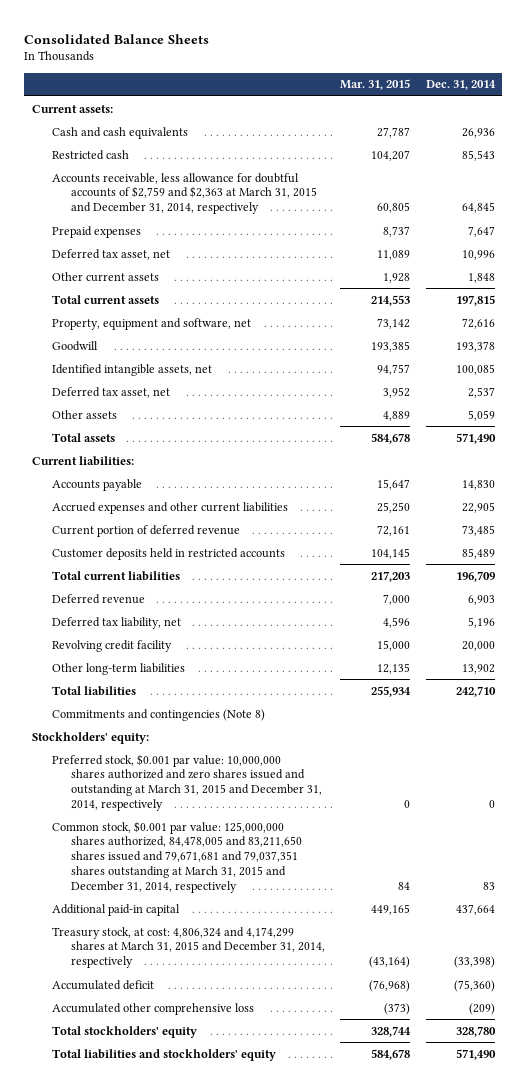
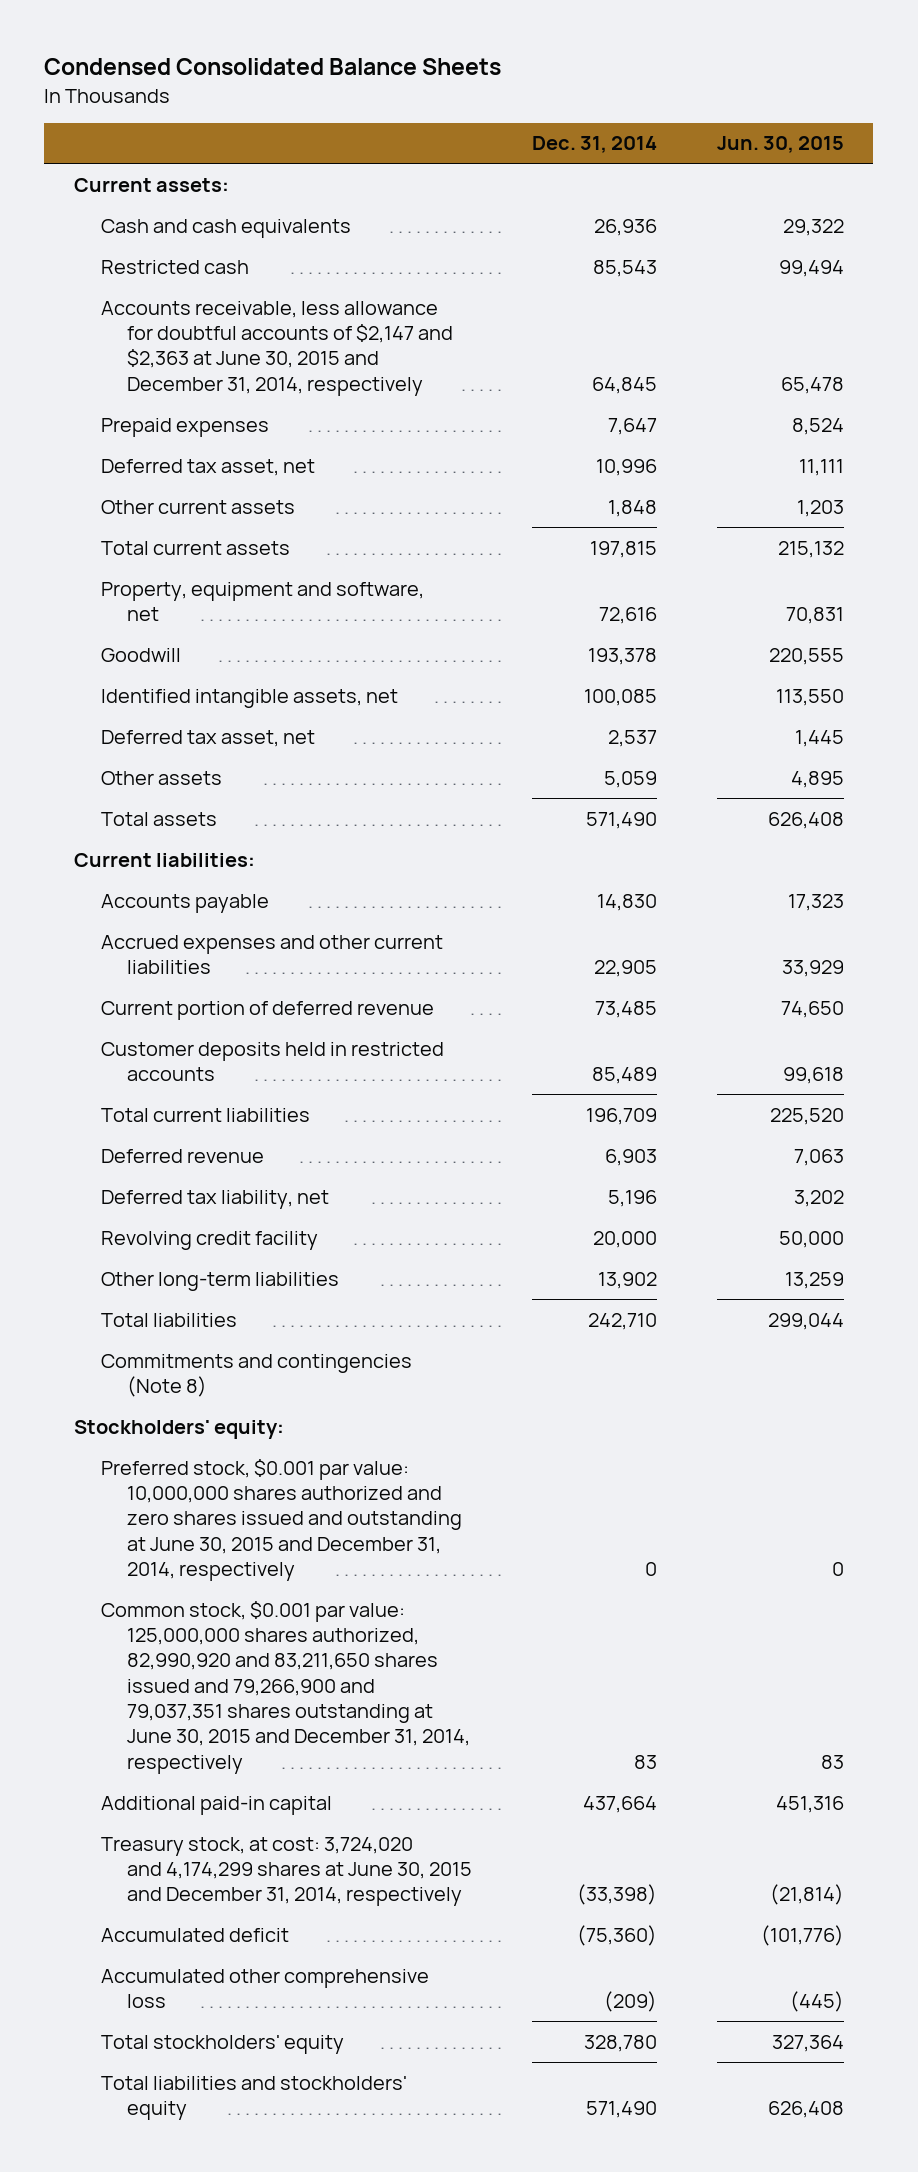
- Consolidated Balance Sheets
+ Condensed Consolidated Balance Sheets
- | Mar. 31, 2015 | Dec. 31, 2014
+ | Dec. 31, 2014 | Jun. 30, 2015
- Accounts receivable, less allowance for doubtful accounts of $2,759 and $2,363 at March 31, 2015 and December 31, 2014, respectively | 60,805 | 64,845
+ Accounts receivable, less allowance for doubtful accounts of $2,147 and $2,363 at June 30, 2015 and December 31, 2014, respectively | 64,845 | 65,478
- Preferred stock, $0.001 par value: 10,000,000 shares authorized and zero shares issued and outstanding at March 31, 2015 and December 31, 2014, respectively | 0 | 0
- Common stock, $0.001 par value: 125,000,000 shares authorized, 84,478,005 and 83,211,650 shares issued and 79,671,681 and 79,037,351 shares outstanding at March 31, 2015 and December 31, 2014, respectively | 84 | 83
+ Preferred stock, $0.001 par value: 10,000,000 shares authorized and zero shares issued and outstanding at June 30, 2015 and December 31, 2014, respectively | 0 | 0
+ Common stock, $0.001 par value: 125,000,000 shares authorized, 82,990,920 and 83,211,650 shares issued and 79,266,900 and 79,037,351 shares outstanding at June 30, 2015 and December 31, 2014, respectively | 83 | 83
- Treasury stock, at cost: 4,806,324 and 4,174,299 shares at March 31, 2015 and December 31, 2014, respectively | (43,164) | (33,398)
+ Treasury stock, at cost: 3,724,020 and 4,174,299 shares at June 30, 2015 and December 31, 2014, respectively | (33,398) | (21,814)

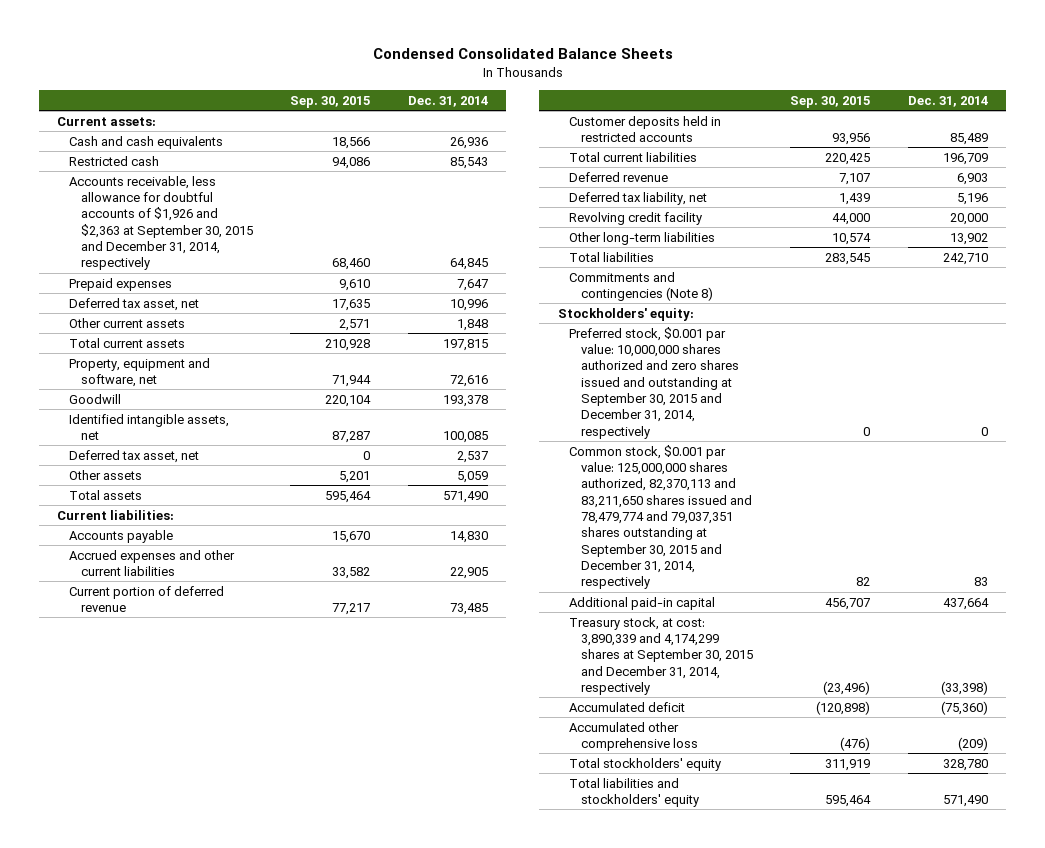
- | Dec. 31, 2014 | Jun. 30, 2015
+ | Sep. 30, 2015 | Dec. 31, 2014
- Accounts receivable, less allowance for doubtful accounts of $2,147 and $2,363 at June 30, 2015 and December 31, 2014, respectively | 64,845 | 65,478
+ Accounts receivable, less allowance for doubtful accounts of $1,926 and $2,363 at September 30, 2015 and December 31, 2014, respectively | 68,460 | 64,845
- Preferred stock, $0.001 par value: 10,000,000 shares authorized and zero shares issued and outstanding at June 30, 2015 and December 31, 2014, respectively | 0 | 0
- Common stock, $0.001 par value: 125,000,000 shares authorized, 82,990,920 and 83,211,650 shares issued and 79,266,900 and 79,037,351 shares outstanding at June 30, 2015 and December 31, 2014, respectively | 83 | 83
+ Preferred stock, $0.001 par value: 10,000,000 shares authorized and zero shares issued and outstanding at September 30, 2015 and December 31, 2014, respectively | 0 | 0
+ Common stock, $0.001 par value: 125,000,000 shares authorized, 82,370,113 and 83,211,650 shares issued and 78,479,774 and 79,037,351 shares outstanding at September 30, 2015 and December 31, 2014, respectively | 82 | 83
- Treasury stock, at cost: 3,724,020 and 4,174,299 shares at June 30, 2015 and December 31, 2014, respectively | (33,398) | (21,814)
+ Treasury stock, at cost: 3,890,339 and 4,174,299 shares at September 30, 2015 and December 31, 2014, respectively | (23,496) | (33,398)

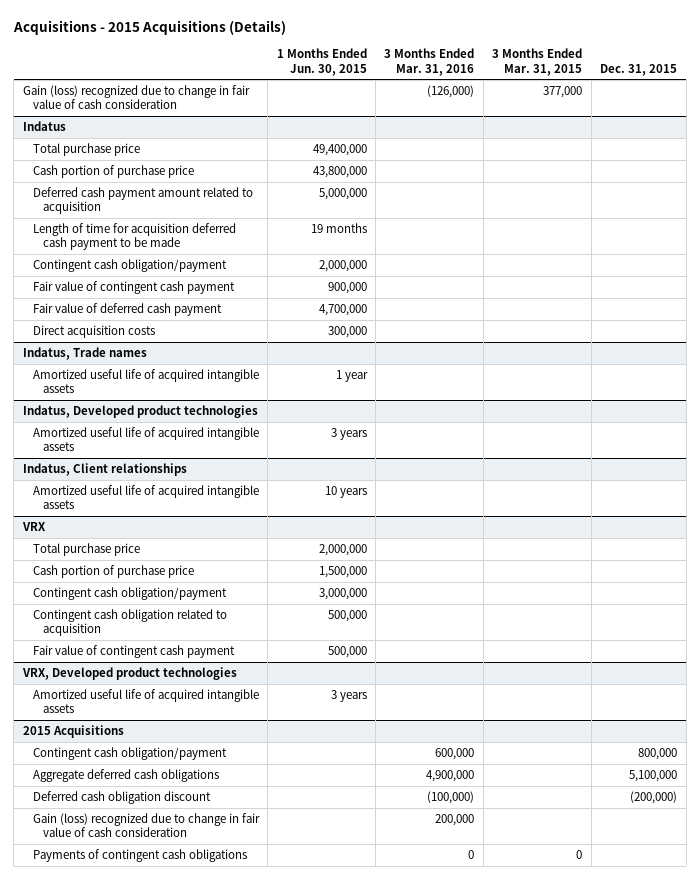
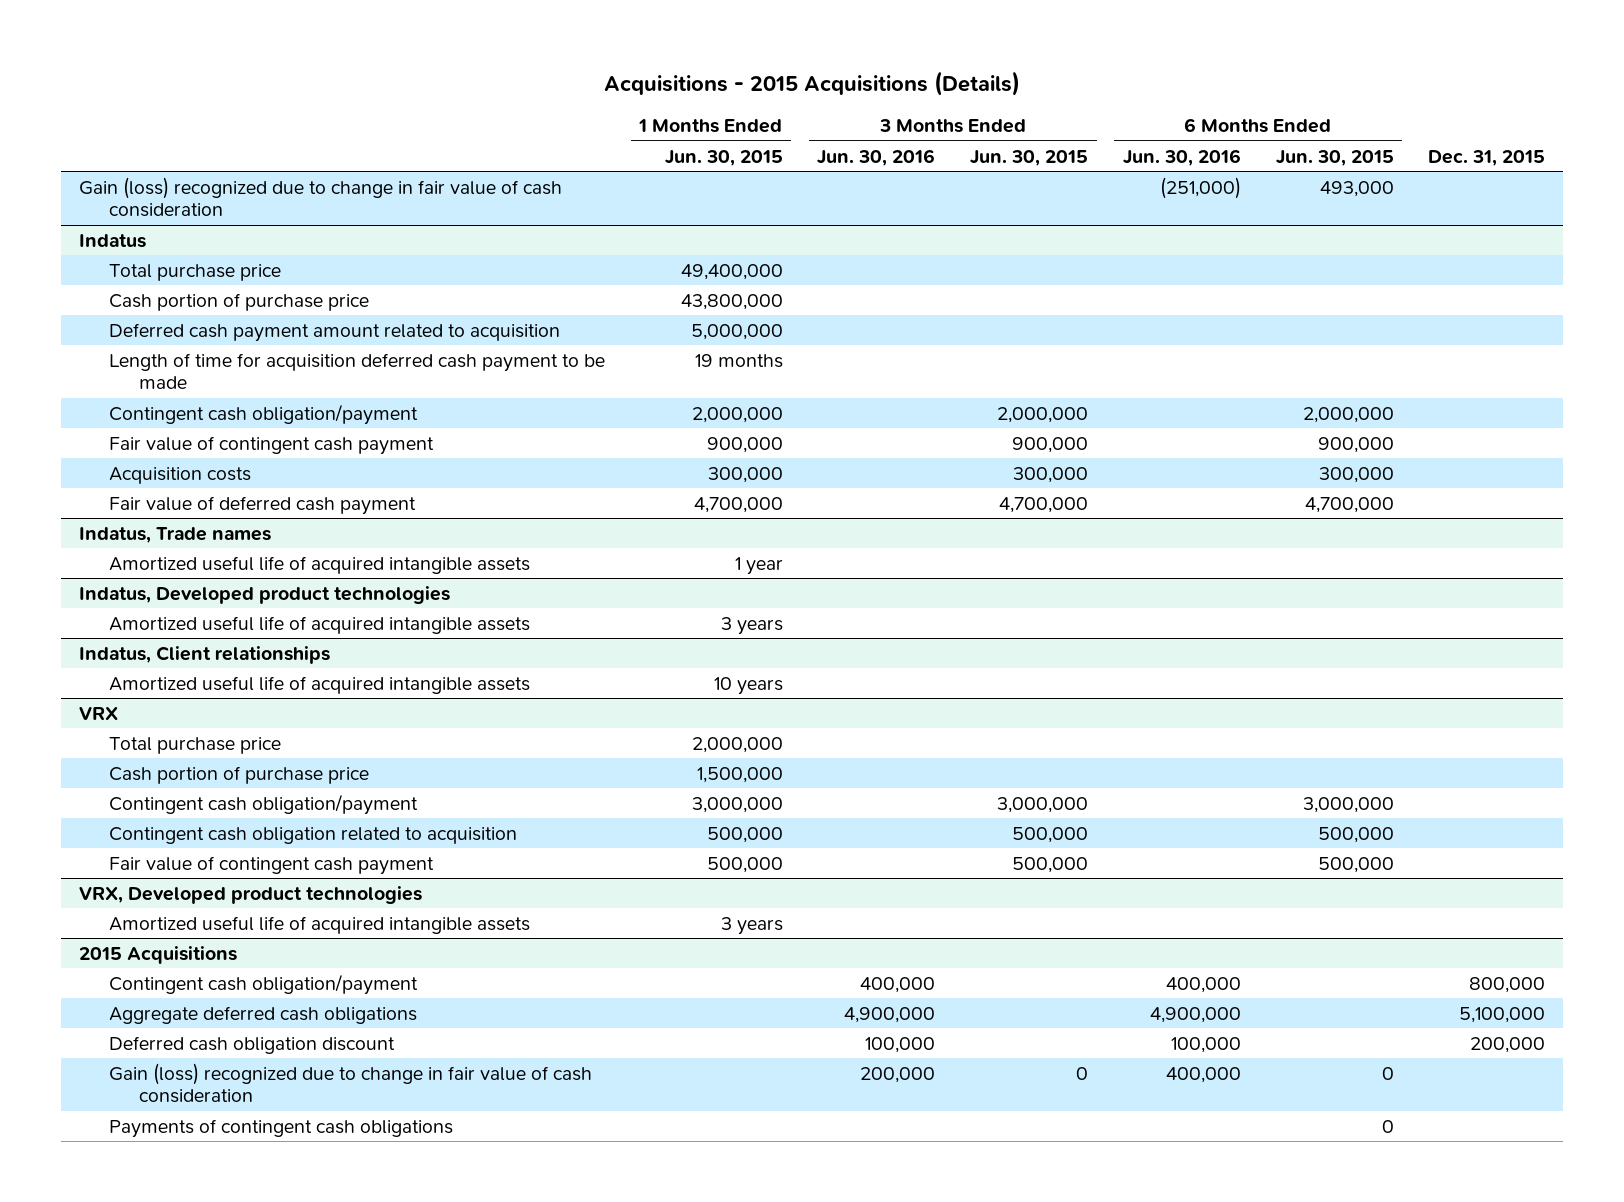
- | 1 Months Ended Jun. 30, 2015 | 3 Months Ended Mar. 31, 2016 | 3 Months Ended Mar. 31, 2015 | Dec. 31, 2015
+ | 1 Months Ended Jun. 30, 2015 | 3 Months Ended Jun. 30, 2016 | 3 Months Ended Jun. 30, 2015 | 6 Months Ended Jun. 30, 2016 | 6 Months Ended Jun. 30, 2015 | Dec. 31, 2015
@ Indatus
+ Acquisition costs | 300,000 | | 300,000 | | 300,000 |
- Direct acquisition costs | 300,000 | | |
@ 2015 Acquisitions
- Deferred cash obligation discount | | (100,000) | | (200,000)
+ Deferred cash obligation discount | | 100,000 | | 100,000 | | 200,000

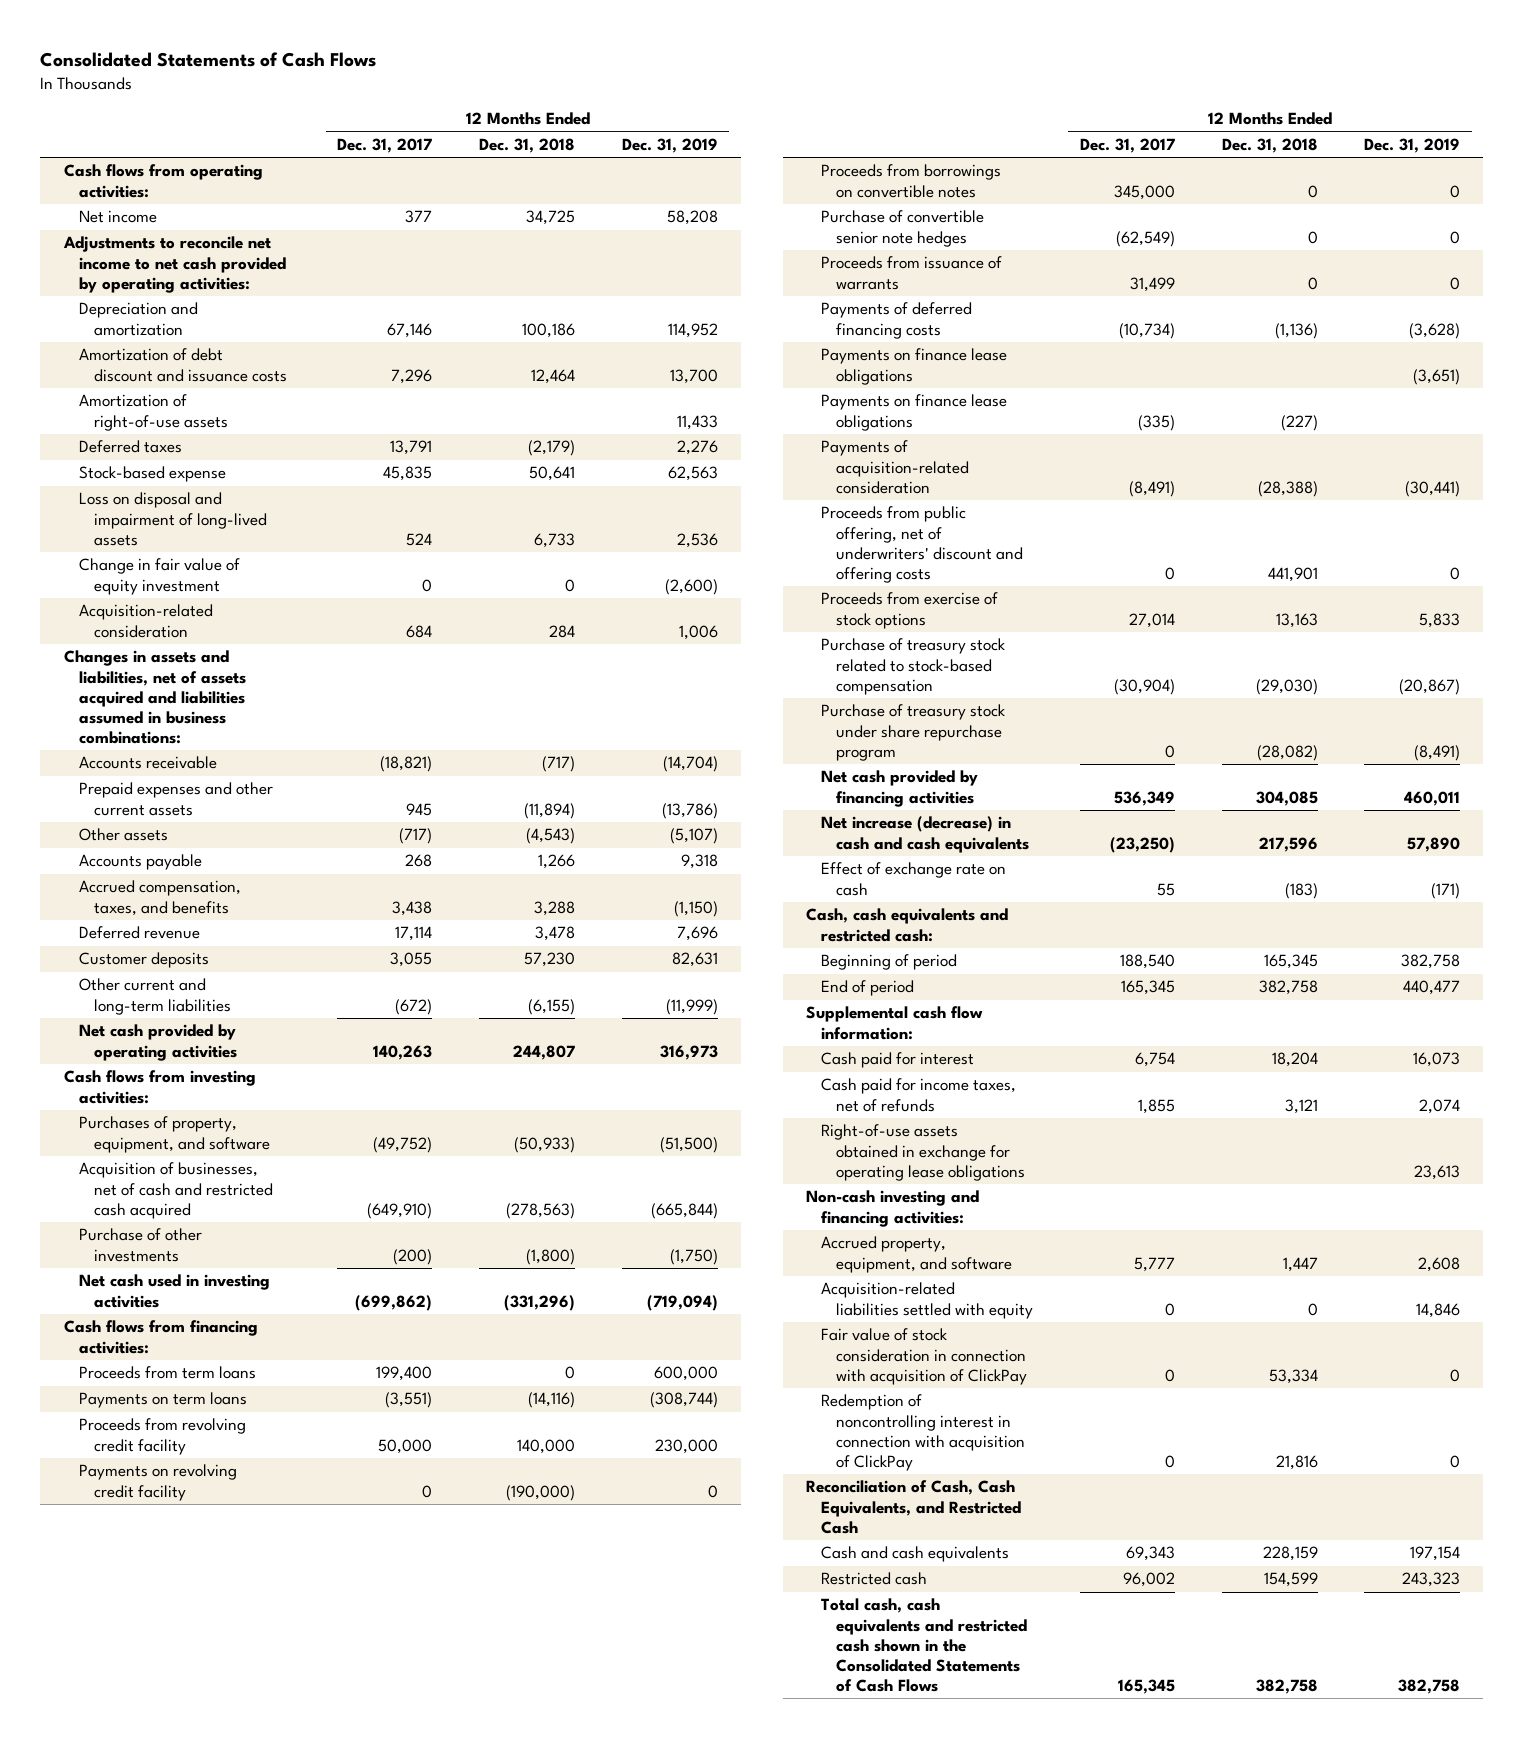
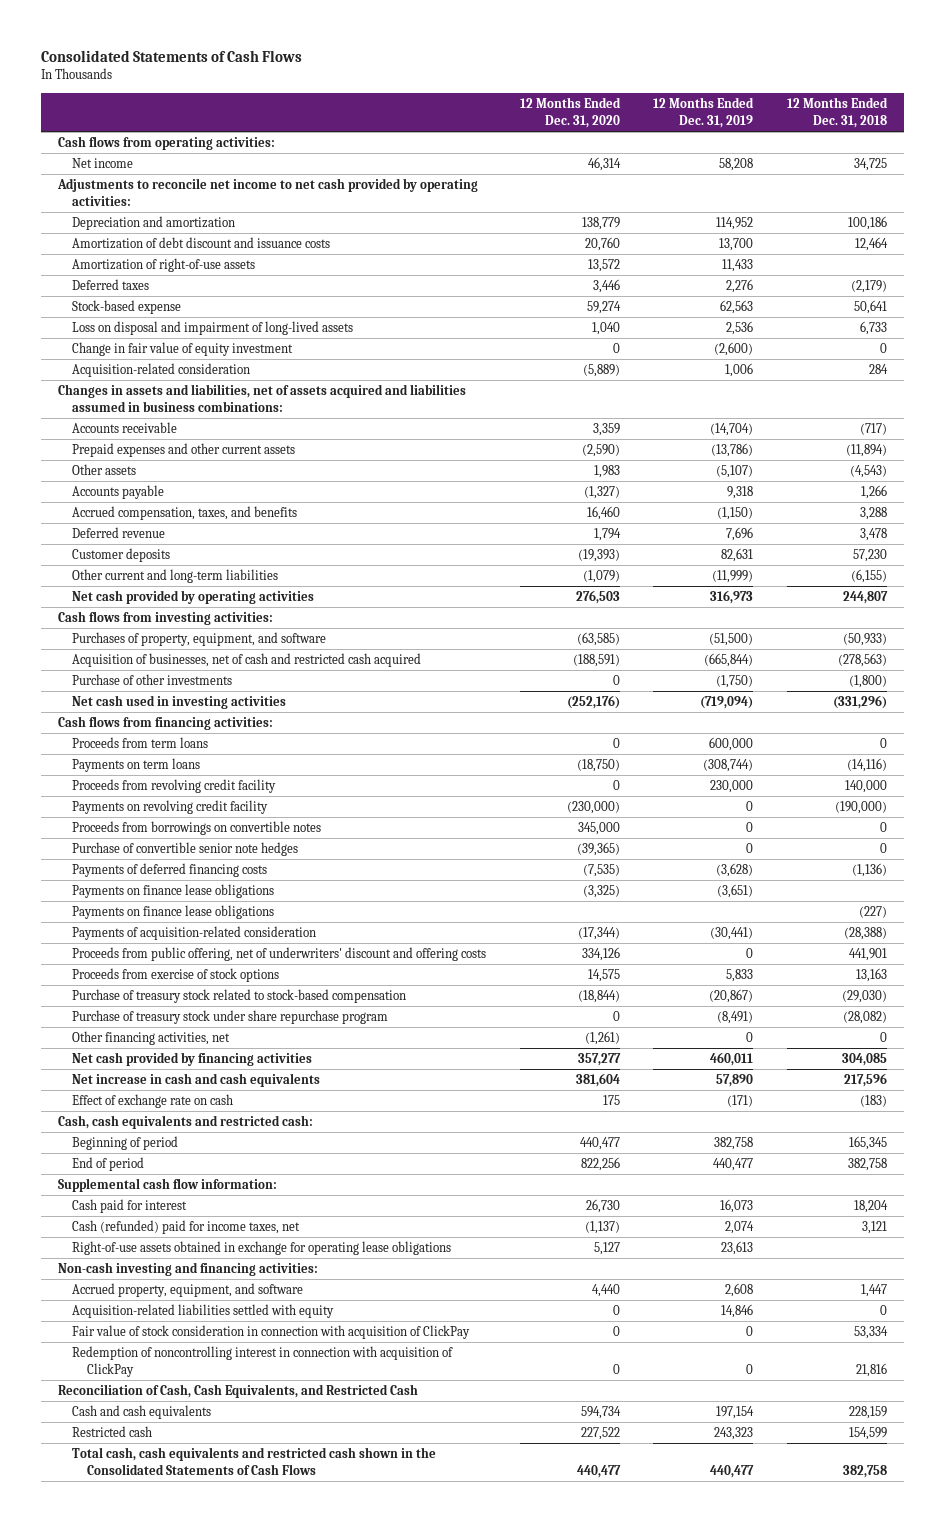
- | 12 Months Ended Dec. 31, 2017 | 12 Months Ended Dec. 31, 2018 | 12 Months Ended Dec. 31, 2019
+ | 12 Months Ended Dec. 31, 2020 | 12 Months Ended Dec. 31, 2019 | 12 Months Ended Dec. 31, 2018
- Proceeds from issuance of warrants | 31,499 | 0 | 0
+ Other financing activities, net | (1,261) | 0 | 0
- Net increase (decrease) in cash and cash equivalents | (23,250) | 217,596 | 57,890
+ Net increase in cash and cash equivalents | 381,604 | 57,890 | 217,596
- Cash paid for income taxes, net of refunds | 1,855 | 3,121 | 2,074
+ Cash (refunded) paid for income taxes, net | (1,137) | 2,074 | 3,121
- Total cash, cash equivalents and restricted cash shown in the Consolidated Statements of Cash Flows | 165,345 | 382,758 | 382,758
+ Total cash, cash equivalents and restricted cash shown in the Consolidated Statements of Cash Flows | 440,477 | 440,477 | 382,758

